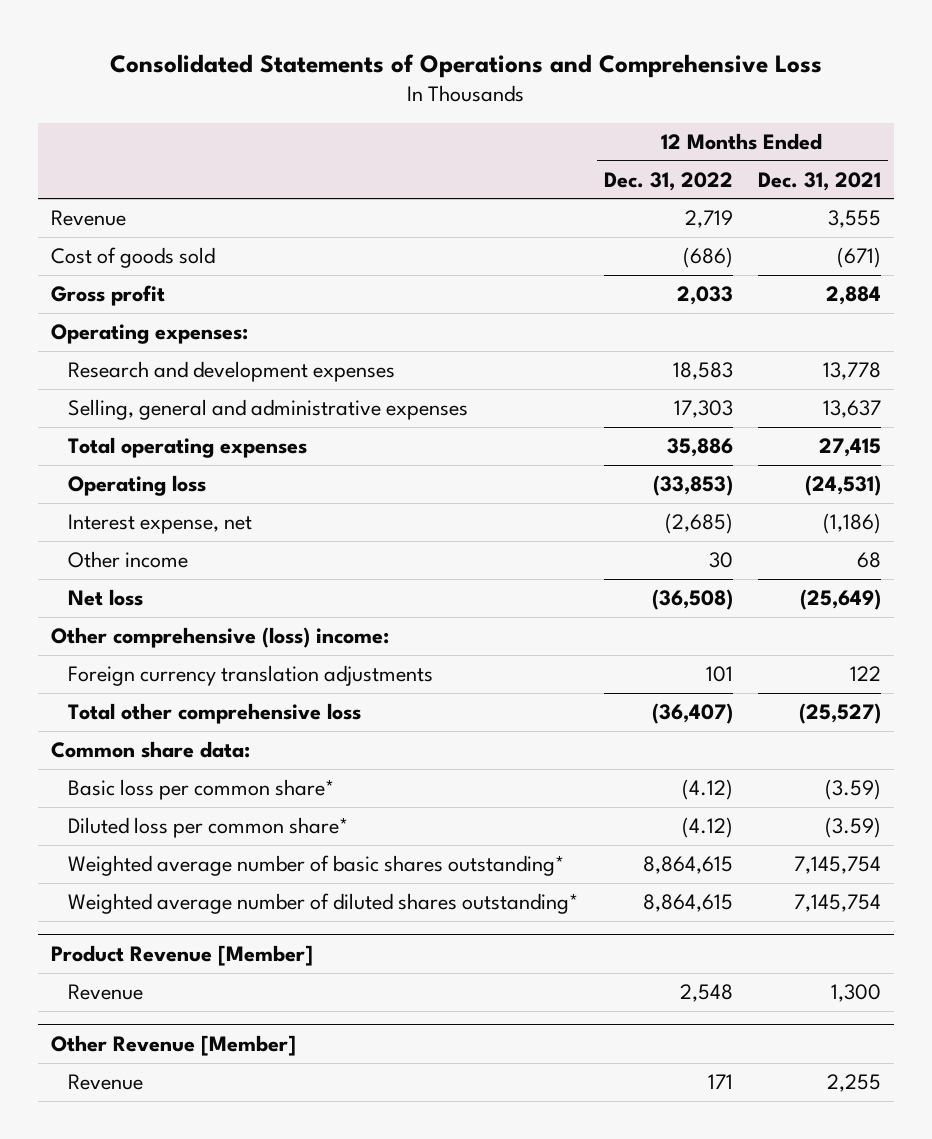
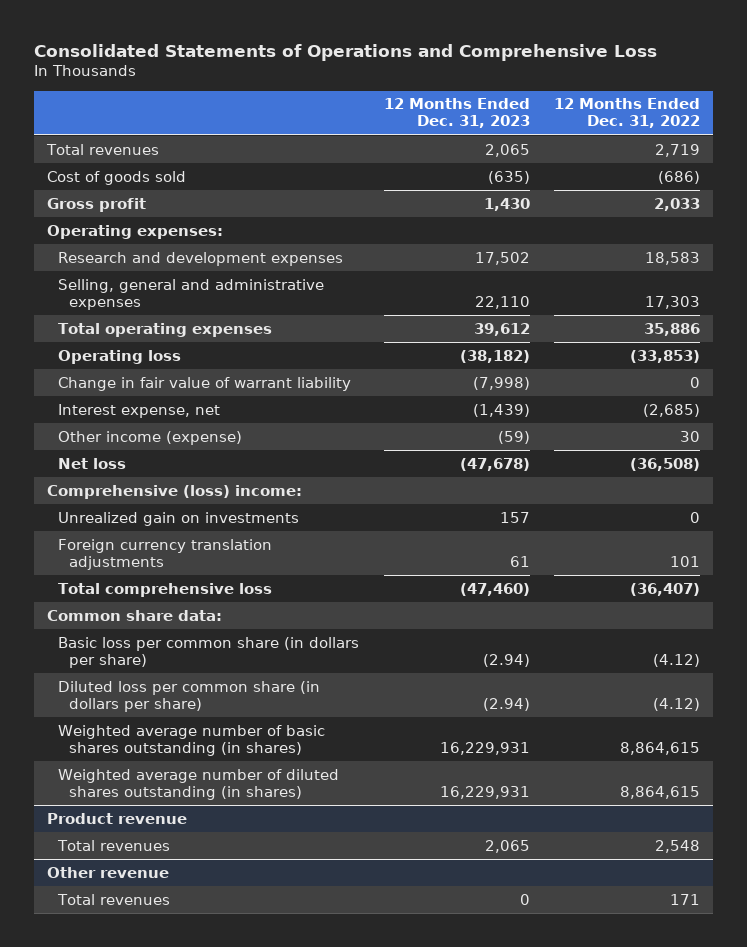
- | 12 Months Ended Dec. 31, 2022 | 12 Months Ended Dec. 31, 2021
+ | 12 Months Ended Dec. 31, 2023 | 12 Months Ended Dec. 31, 2022
- Revenue | 2,719 | 3,555
+ Total revenues | 2,065 | 2,719
+ Change in fair value of warrant liability | (7,998) | 0
- Other income | 30 | 68
+ Other income (expense) | (59) | 30
- Other comprehensive (loss) income:
+ Comprehensive (loss) income:
+ Unrealized gain on investments | 157 | 0
- Total other comprehensive loss | (36,407) | (25,527)
+ Total comprehensive loss | (47,460) | (36,407)
- Basic loss per common share* | (4.12) | (3.59)
- Diluted loss per common share* | (4.12) | (3.59)
- Weighted average number of basic shares outstanding* | 8,864,615 | 7,145,754
- Weighted average number of diluted shares outstanding* | 8,864,615 | 7,145,754
- Product Revenue [Member]
- Revenue | 2,548 | 1,300
- Other Revenue [Member]
- Revenue | 171 | 2,255
+ Basic loss per common share (in dollars per share) | (2.94) | (4.12)
+ Diluted loss per common share (in dollars per share) | (2.94) | (4.12)
+ Weighted average number of basic shares outstanding (in shares) | 16,229,931 | 8,864,615
+ Weighted average number of diluted shares outstanding (in shares) | 16,229,931 | 8,864,615
+ Product revenue
+ Total revenues | 2,065 | 2,548
+ Other revenue
+ Total revenues | 0 | 171

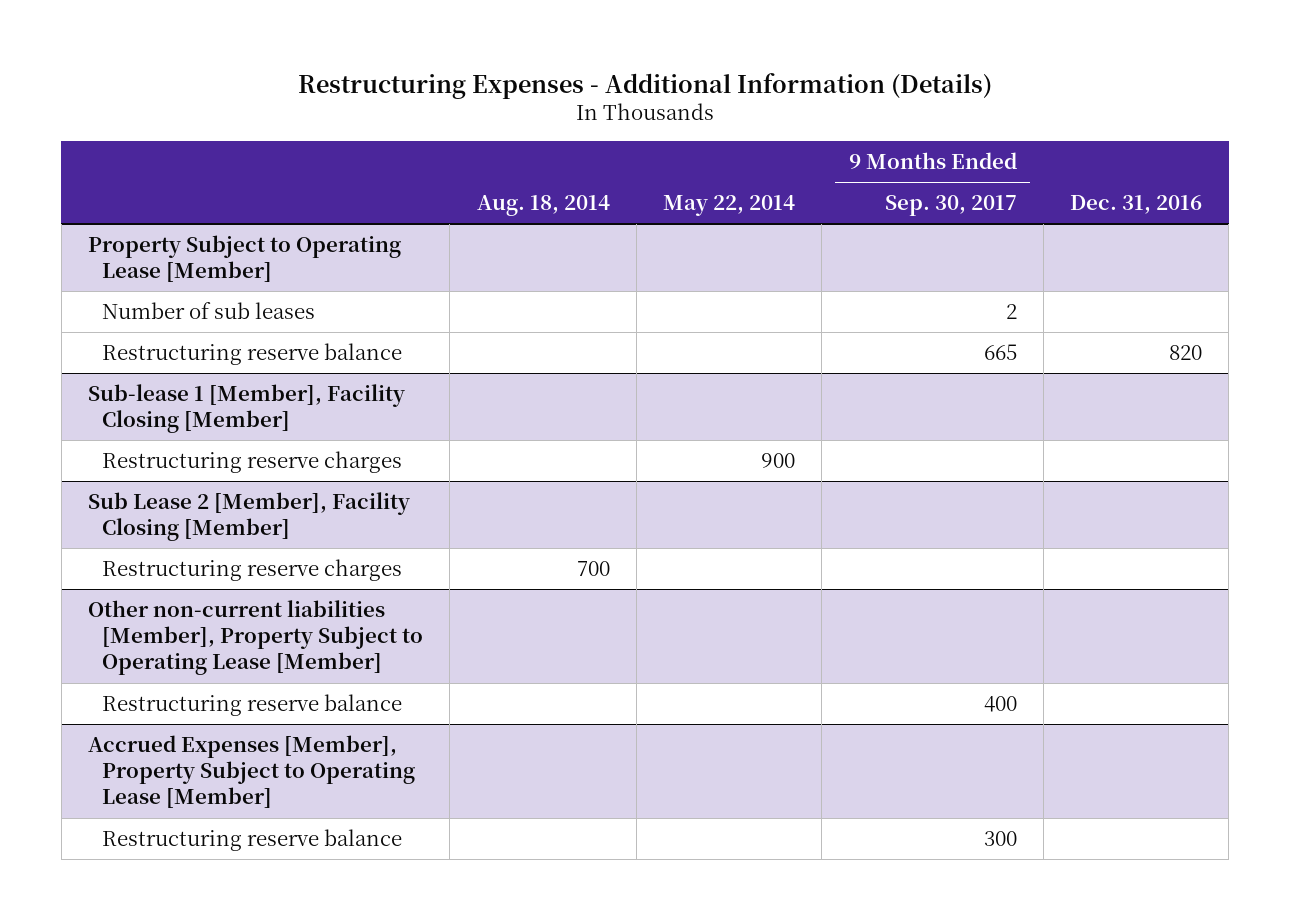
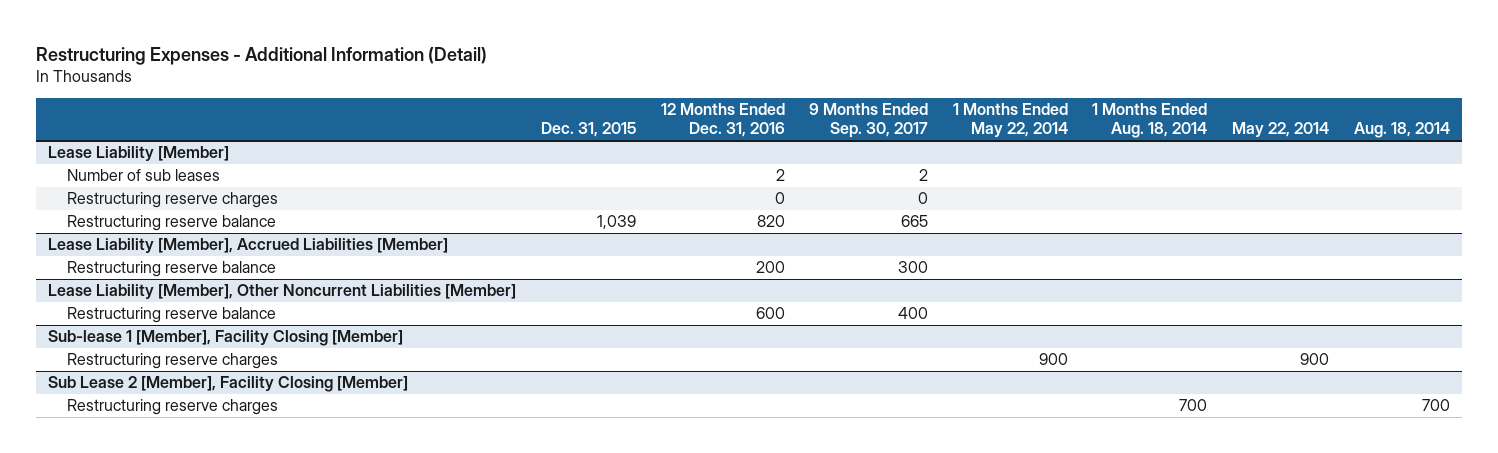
- Restructuring Expenses - Additional Information (Details)
+ Restructuring Expenses - Additional Information (Detail)
- | Aug. 18, 2014 | May 22, 2014 | 9 Months Ended Sep. 30, 2017 | Dec. 31, 2016
+ | Dec. 31, 2015 | 12 Months Ended Dec. 31, 2016 | 9 Months Ended Sep. 30, 2017 | 1 Months Ended May 22, 2014 | 1 Months Ended Aug. 18, 2014 | May 22, 2014 | Aug. 18, 2014
- Property Subject to Operating Lease [Member]
+ Lease Liability [Member]
+ Restructuring reserve charges | | 0 | 0 | | | |
+ Lease Liability [Member], Accrued Liabilities [Member]
+ Restructuring reserve balance | | 200 | 300 | | | |
+ Lease Liability [Member], Other Noncurrent Liabilities [Member]
+ Restructuring reserve balance | | 600 | 400 | | | |
- Other non-current liabilities [Member], Property Subject to Operating Lease [Member]
- Restructuring reserve balance | | | 400 |
- Accrued Expenses [Member], Property Subject to Operating Lease [Member]
- Restructuring reserve balance | | | 300 |

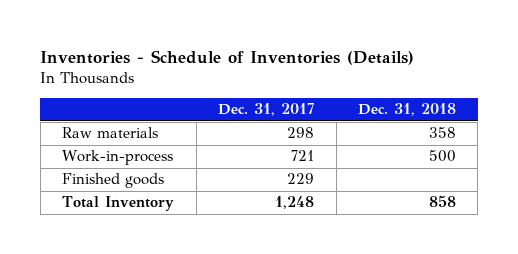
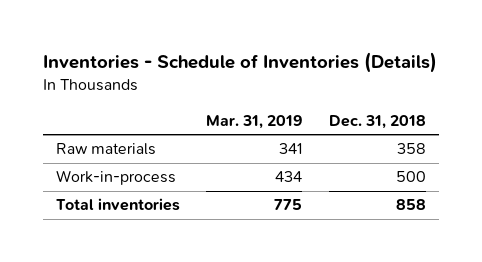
- | Dec. 31, 2017 | Dec. 31, 2018
+ | Mar. 31, 2019 | Dec. 31, 2018
- Finished goods | 229 |
- Total Inventory | 1,248 | 858
+ Total inventories | 775 | 858

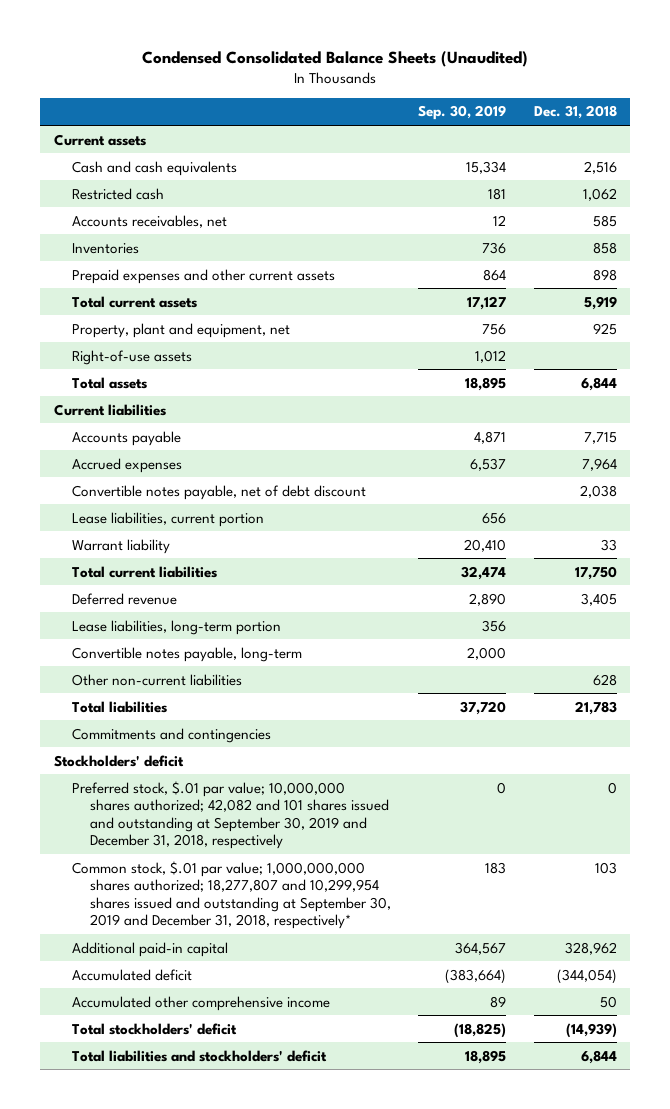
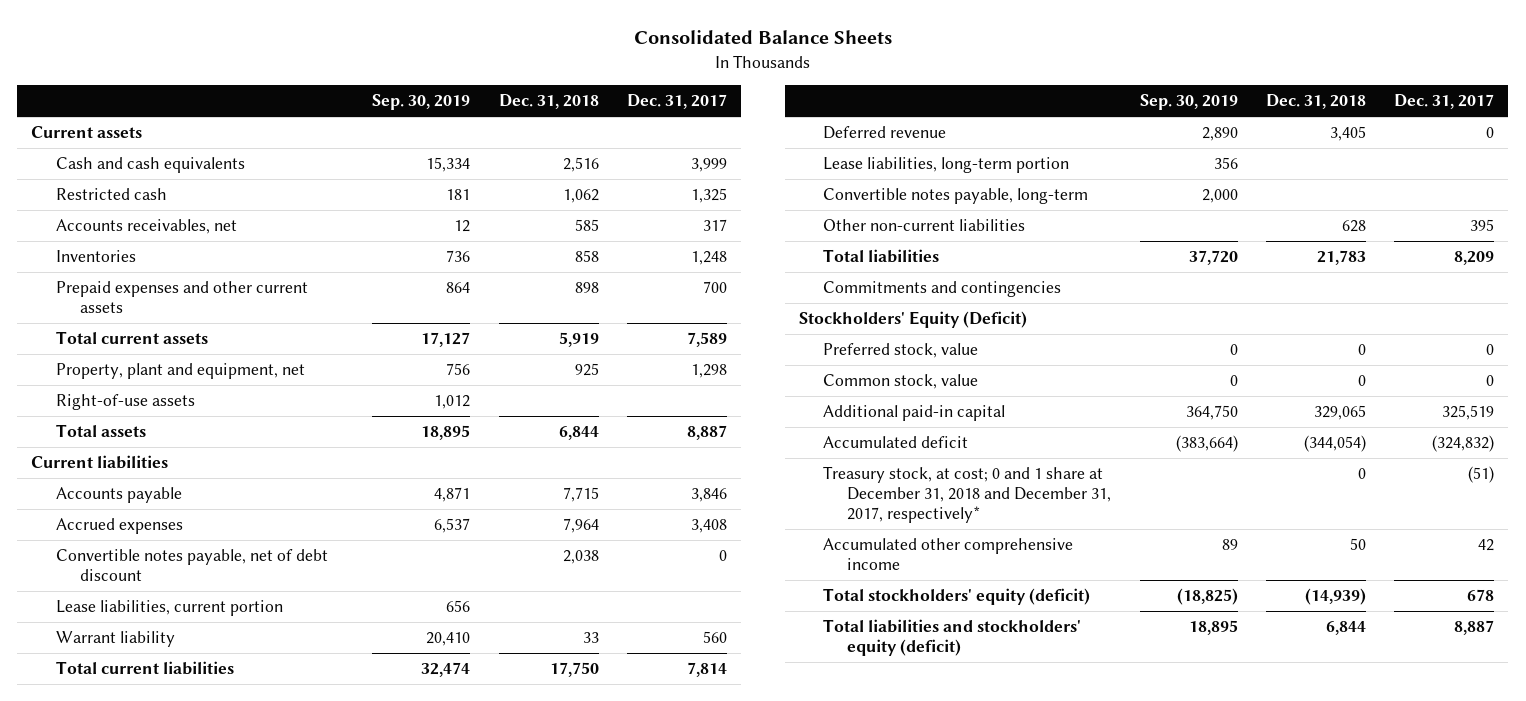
- Condensed Consolidated Balance Sheets (Unaudited)
+ Consolidated Balance Sheets
- | Sep. 30, 2019 | Dec. 31, 2018
+ | Sep. 30, 2019 | Dec. 31, 2018 | Dec. 31, 2017
- Stockholders' deficit
- Preferred stock, $.01 par value; 10,000,000 shares authorized; 42,082 and 101 shares issued and outstanding at September 30, 2019 and December 31, 2018, respectively | 0 | 0
- Common stock, $.01 par value; 1,000,000,000 shares authorized; 18,277,807 and 10,299,954 shares issued and outstanding at September 30, 2019 and December 31, 2018, respectively* | 183 | 103
- Additional paid-in capital | 364,567 | 328,962
+ Stockholders' Equity (Deficit)
+ Preferred stock, value | 0 | 0 | 0
+ Common stock, value | 0 | 0 | 0
+ Additional paid-in capital | 364,750 | 329,065 | 325,519
+ Treasury stock, at cost; 0 and 1 share at December 31, 2018 and December 31, 2017, respectively* | | 0 | (51)
- Total stockholders' deficit | (18,825) | (14,939)
- Total liabilities and stockholders' deficit | 18,895 | 6,844
+ Total stockholders' equity (deficit) | (18,825) | (14,939) | 678
+ Total liabilities and stockholders' equity (deficit) | 18,895 | 6,844 | 8,887

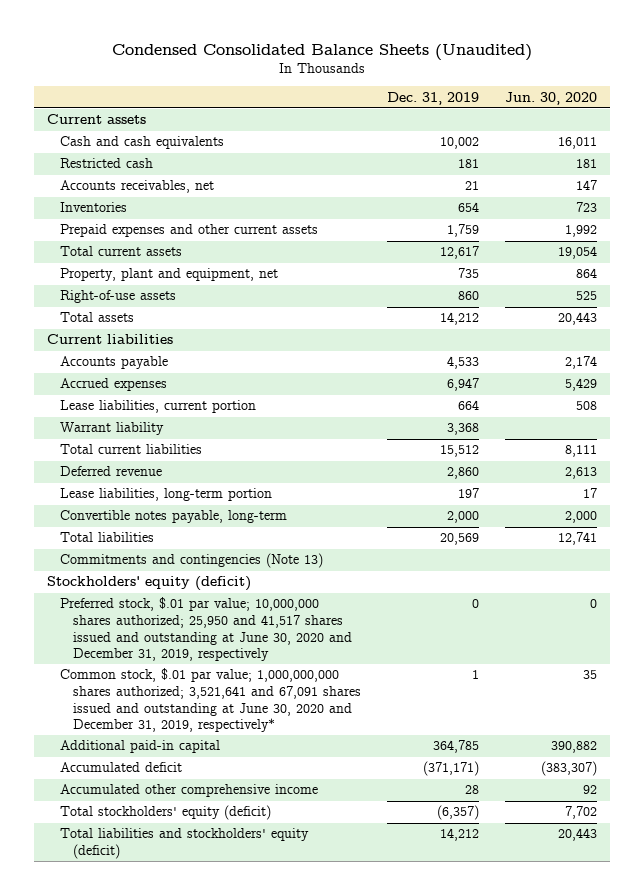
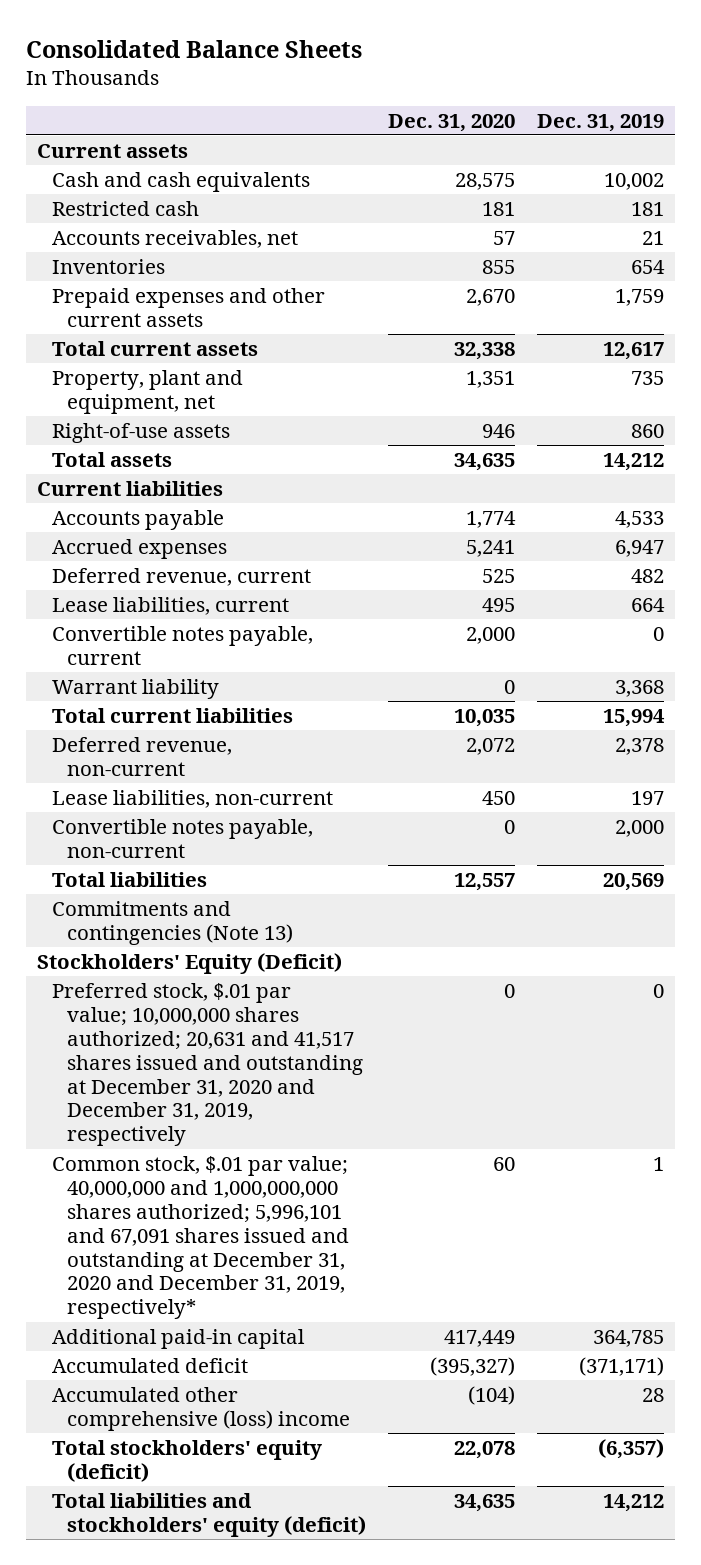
- Condensed Consolidated Balance Sheets (Unaudited)
+ Consolidated Balance Sheets
- | Dec. 31, 2019 | Jun. 30, 2020
+ | Dec. 31, 2020 | Dec. 31, 2019
- Lease liabilities, current portion | 664 | 508
+ Deferred revenue, current | 525 | 482
+ Lease liabilities, current | 495 | 664
+ Convertible notes payable, current | 2,000 | 0
- Total current liabilities | 15,512 | 8,111
- Deferred revenue | 2,860 | 2,613
- Lease liabilities, long-term portion | 197 | 17
- Convertible notes payable, long-term | 2,000 | 2,000
+ Total current liabilities | 10,035 | 15,994
+ Deferred revenue, non-current | 2,072 | 2,378
+ Lease liabilities, non-current | 450 | 197
+ Convertible notes payable, non-current | 0 | 2,000
- Stockholders' equity (deficit)
- Preferred stock, $.01 par value; 10,000,000 shares authorized; 25,950 and 41,517 shares issued and outstanding at June 30, 2020 and December 31, 2019, respectively | 0 | 0
- Common stock, $.01 par value; 1,000,000,000 shares authorized; 3,521,641 and 67,091 shares issued and outstanding at June 30, 2020 and December 31, 2019, respectively* | 1 | 35
+ Stockholders' Equity (Deficit)
+ Preferred stock, $.01 par value; 10,000,000 shares authorized; 20,631 and 41,517 shares issued and outstanding at December 31, 2020 and December 31, 2019, respectively | 0 | 0
+ Common stock, $.01 par value; 40,000,000 and 1,000,000,000 shares authorized; 5,996,101 and 67,091 shares issued and outstanding at December 31, 2020 and December 31, 2019, respectively* | 60 | 1
- Accumulated other comprehensive income | 28 | 92
+ Accumulated other comprehensive (loss) income | (104) | 28

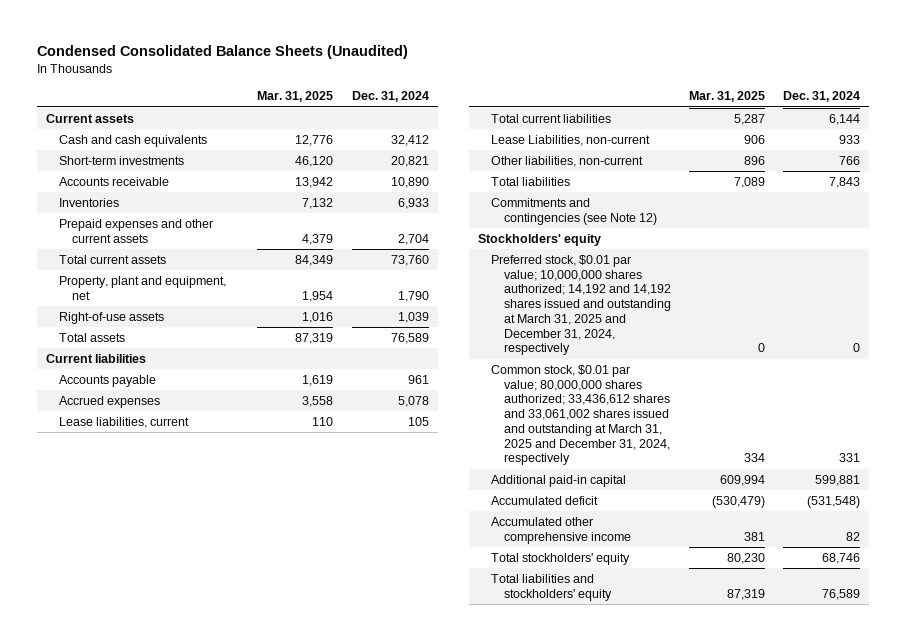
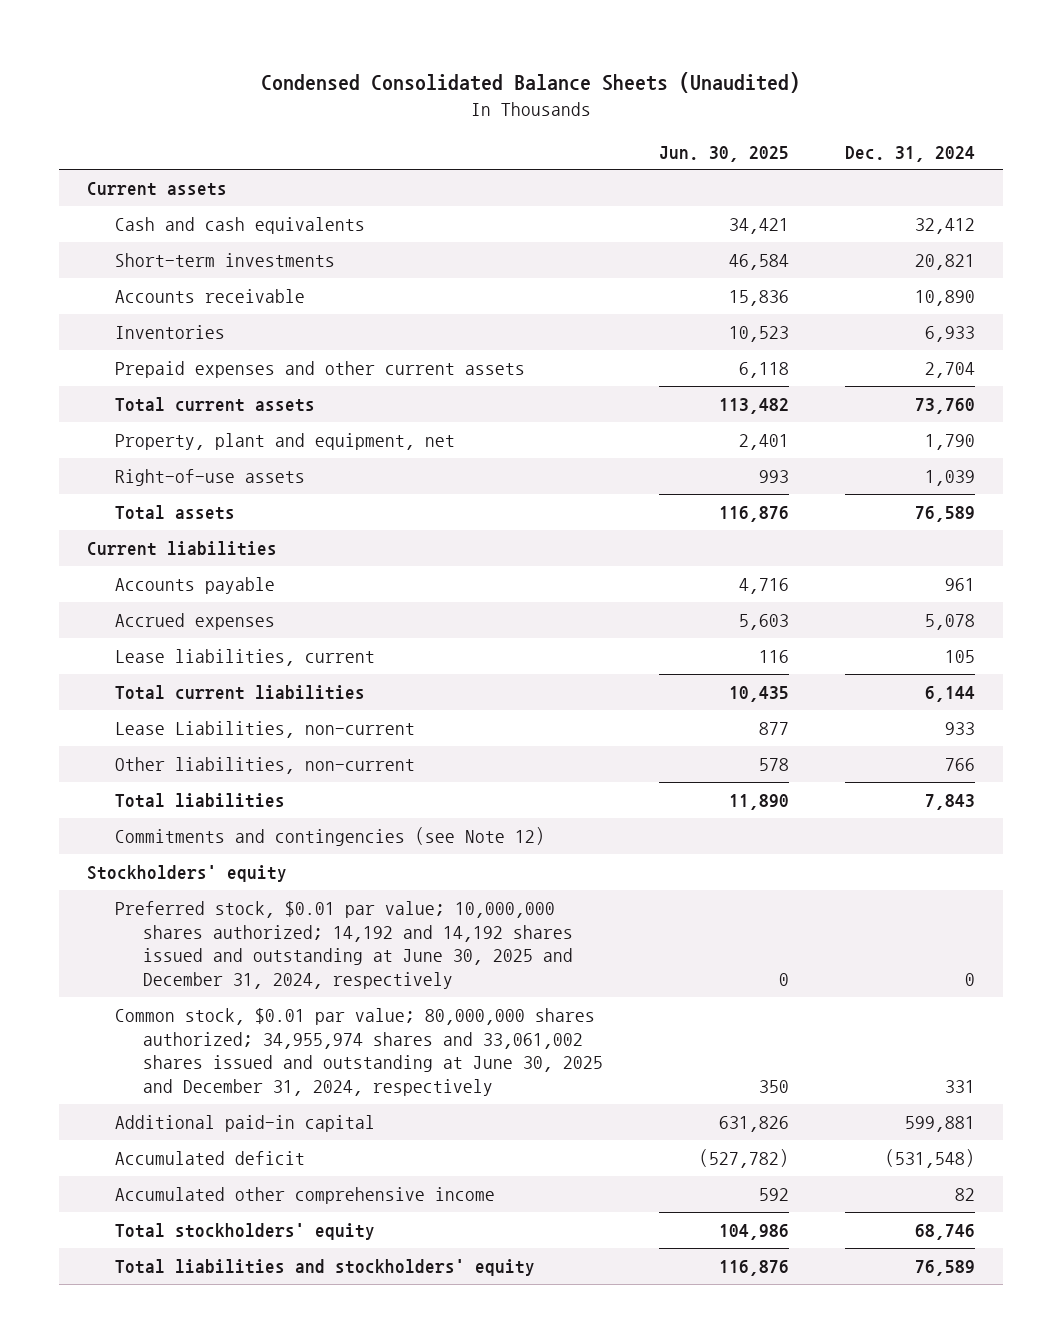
- | Mar. 31, 2025 | Dec. 31, 2024
+ | Jun. 30, 2025 | Dec. 31, 2024
- Preferred stock, $0.01 par value; 10,000,000 shares authorized; 14,192 and 14,192 shares issued and outstanding at March 31, 2025 and December 31, 2024, respectively | 0 | 0
- Common stock, $0.01 par value; 80,000,000 shares authorized; 33,436,612 shares and 33,061,002 shares issued and outstanding at March 31, 2025 and December 31, 2024, respectively | 334 | 331
+ Preferred stock, $0.01 par value; 10,000,000 shares authorized; 14,192 and 14,192 shares issued and outstanding at June 30, 2025 and December 31, 2024, respectively | 0 | 0
+ Common stock, $0.01 par value; 80,000,000 shares authorized; 34,955,974 shares and 33,061,002 shares issued and outstanding at June 30, 2025 and December 31, 2024, respectively | 350 | 331

